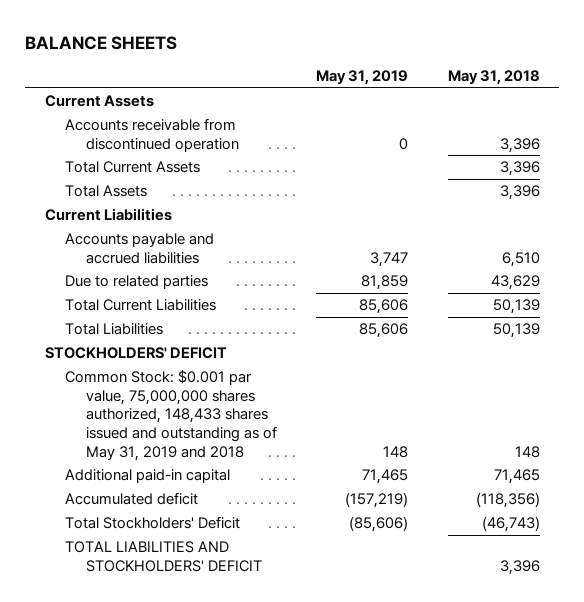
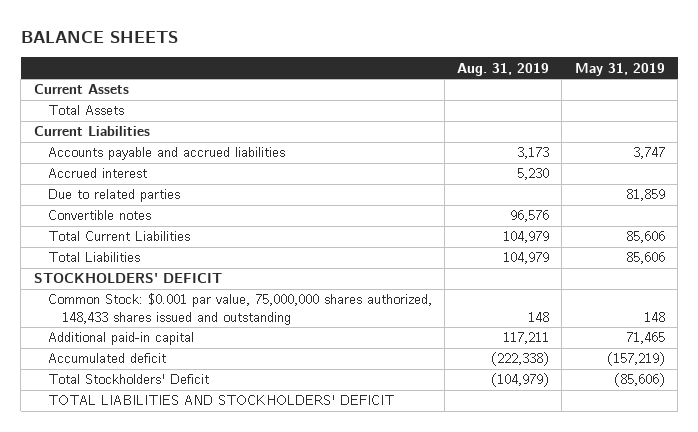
- | May 31, 2019 | May 31, 2018
+ | Aug. 31, 2019 | May 31, 2019
- Accounts receivable from discontinued operation | 0 | 3,396
- Total Current Assets | | 3,396
+ Accrued interest | 5,230 |
+ Convertible notes | 96,576 |
- Common Stock: $0.001 par value, 75,000,000 shares authorized, 148,433 shares issued and outstanding as of May 31, 2019 and 2018 | 148 | 148
+ Common Stock: $0.001 par value, 75,000,000 shares authorized, 148,433 shares issued and outstanding | 148 | 148

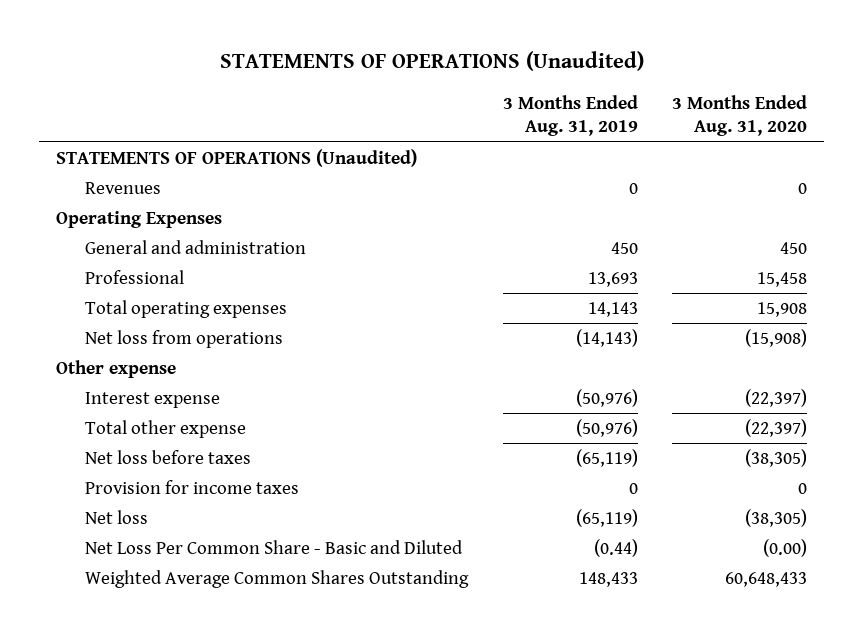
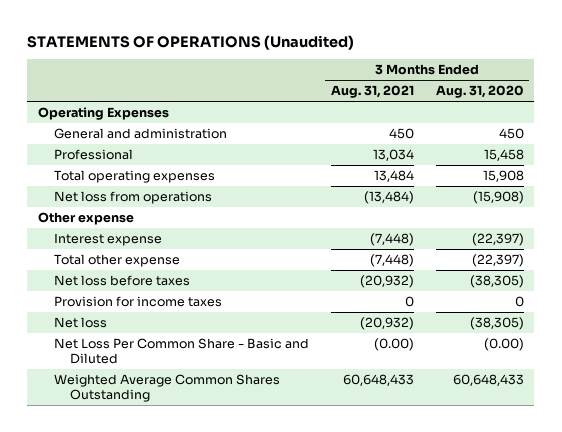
- | 3 Months Ended Aug. 31, 2019 | 3 Months Ended Aug. 31, 2020
+ | 3 Months Ended Aug. 31, 2021 | 3 Months Ended Aug. 31, 2020
- STATEMENTS OF OPERATIONS (Unaudited)
- Revenues | 0 | 0

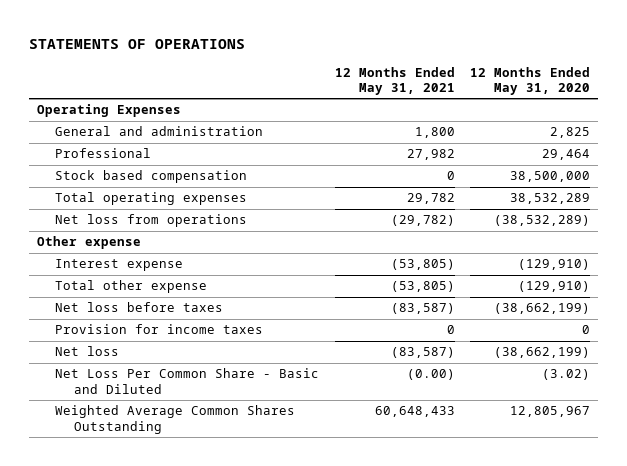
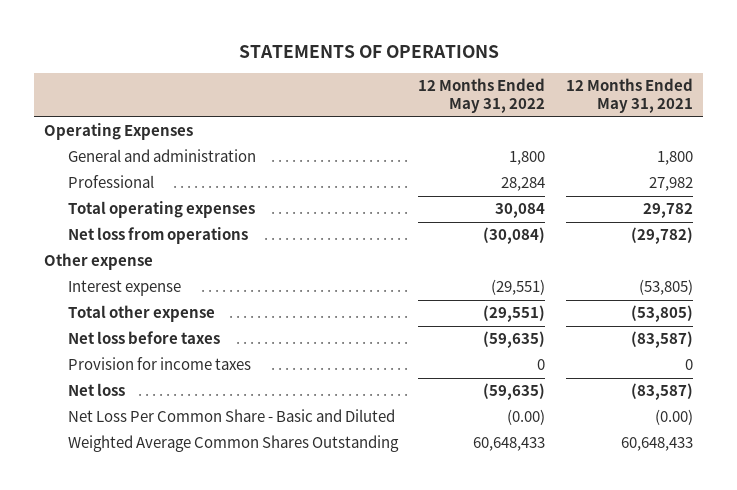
- | 12 Months Ended May 31, 2021 | 12 Months Ended May 31, 2020
+ | 12 Months Ended May 31, 2022 | 12 Months Ended May 31, 2021
- Stock based compensation | 0 | 38,500,000

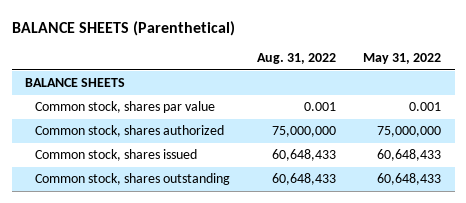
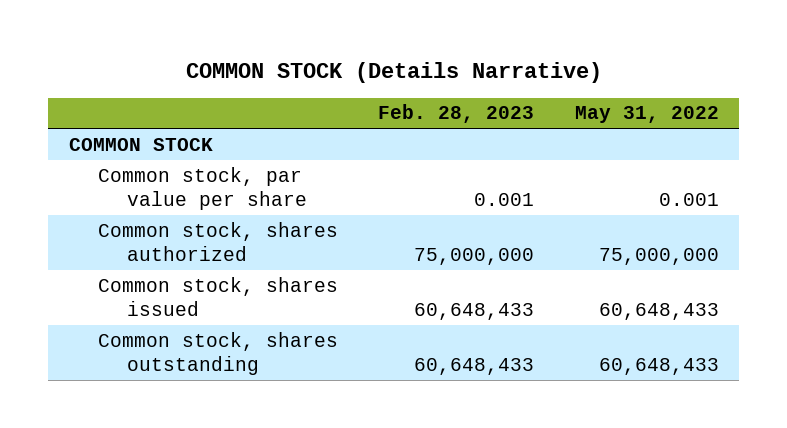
- BALANCE SHEETS (Parenthetical)
+ COMMON STOCK (Details Narrative)
- | Aug. 31, 2022 | May 31, 2022
+ | Feb. 28, 2023 | May 31, 2022
- BALANCE SHEETS
- Common stock, shares par value | 0.001 | 0.001
+ COMMON STOCK
+ Common stock, par value per share | 0.001 | 0.001

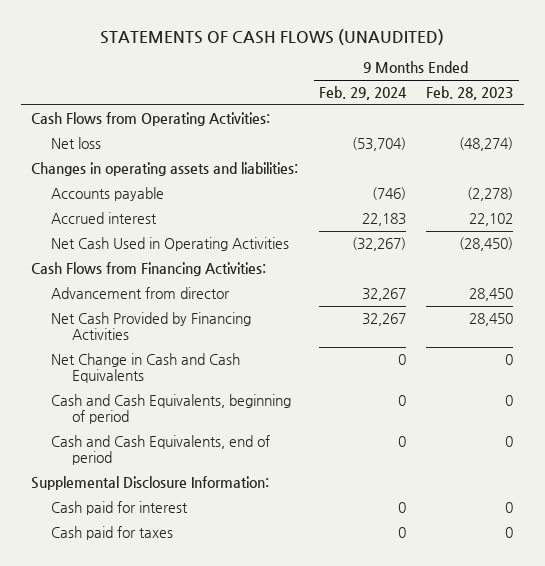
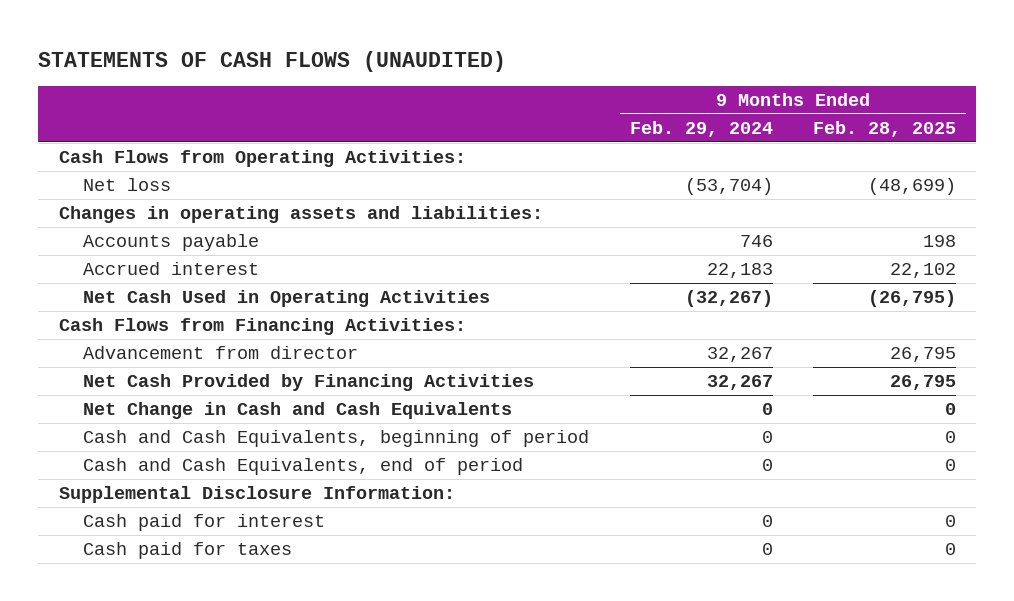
- | 9 Months Ended Feb. 29, 2024 | 9 Months Ended Feb. 28, 2023
+ | 9 Months Ended Feb. 29, 2024 | 9 Months Ended Feb. 28, 2025
- Accounts payable | (746) | (2,278)
+ Accounts payable | 746 | 198

